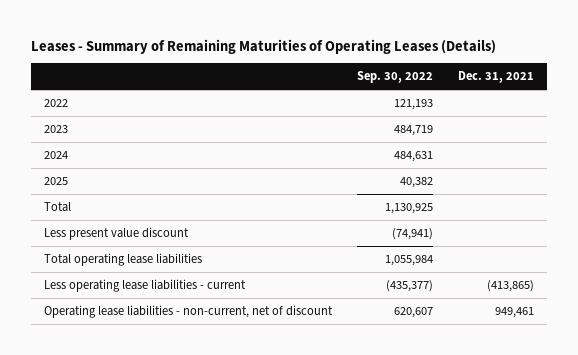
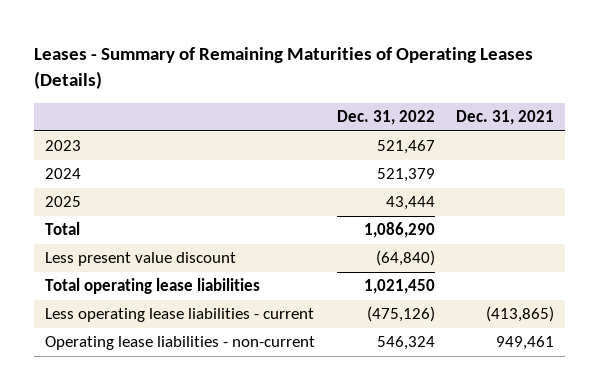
- | Sep. 30, 2022 | Dec. 31, 2021
+ | Dec. 31, 2022 | Dec. 31, 2021
- 2022 | 121,193 |
- Operating lease liabilities - non-current, net of discount | 620,607 | 949,461
+ Operating lease liabilities - non-current | 546,324 | 949,461

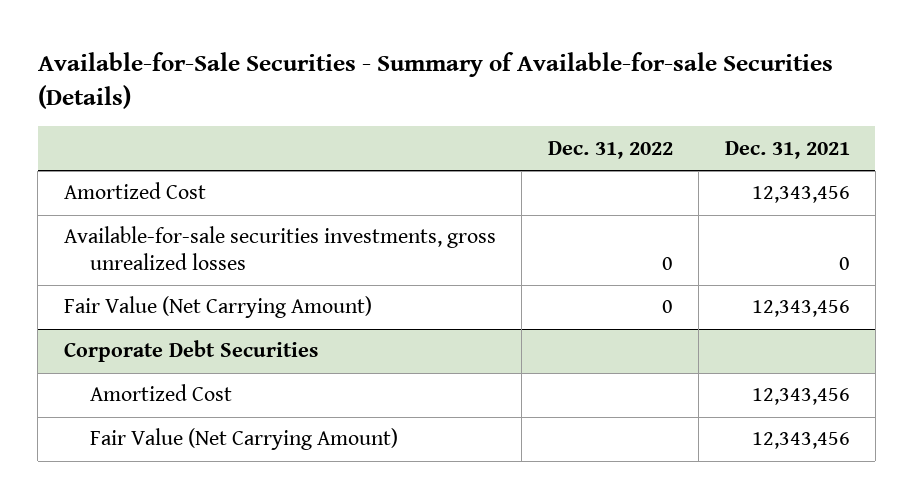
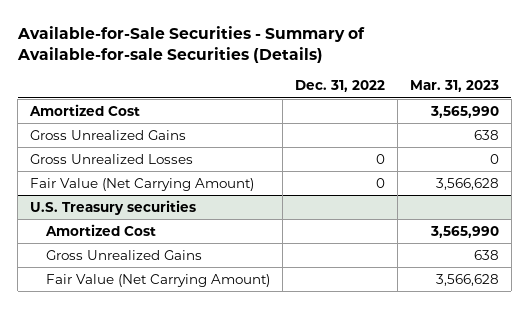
- | Dec. 31, 2022 | Dec. 31, 2021
+ | Dec. 31, 2022 | Mar. 31, 2023
- Available-for-sale securities investments, gross unrealized losses | 0 | 0
+ Gross Unrealized Gains | | 638
+ Gross Unrealized Losses | 0 | 0
- Corporate Debt Securities
- Amortized Cost | | 12,343,456
- Fair Value (Net Carrying Amount) | | 12,343,456
+ U.S. Treasury securities
+ Amortized Cost | | 3,565,990
+ Gross Unrealized Gains | | 638
+ Fair Value (Net Carrying Amount) | | 3,566,628

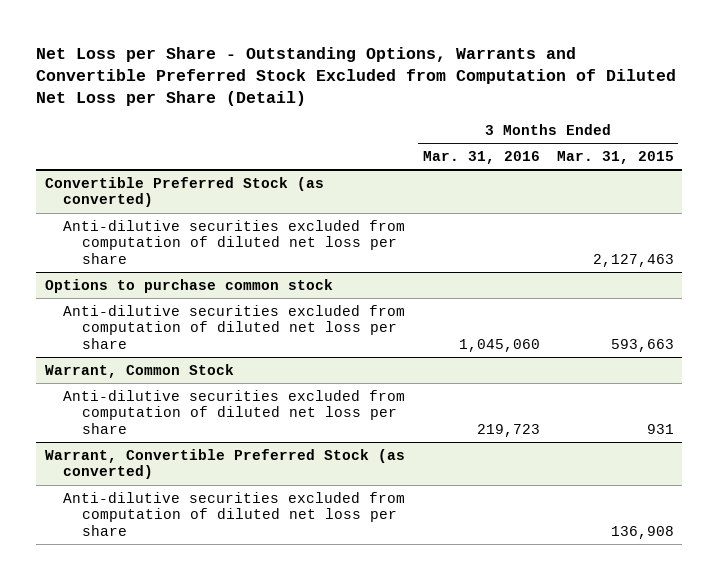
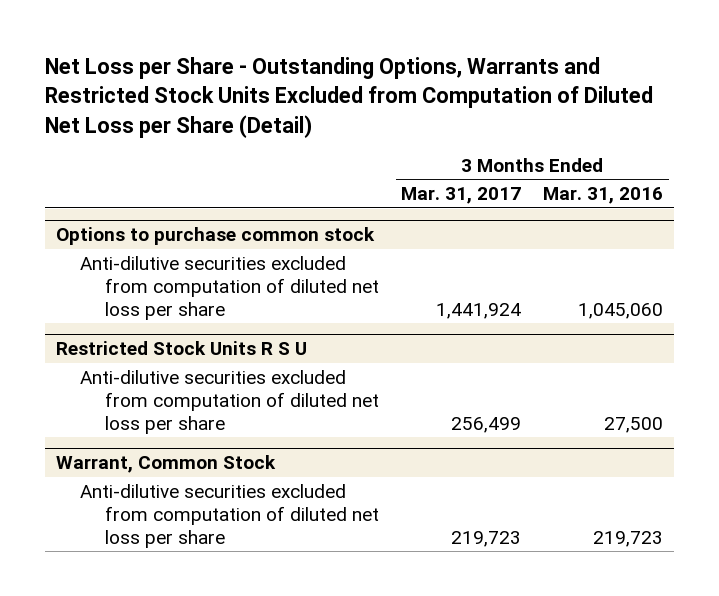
- Net Loss per Share - Outstanding Options, Warrants and Convertible Preferred Stock Excluded from Computation of Diluted Net Loss per Share (Detail)
+ Net Loss per Share - Outstanding Options, Warrants and Restricted Stock Units Excluded from Computation of Diluted Net Loss per Share (Detail)
- | 3 Months Ended Mar. 31, 2016 | 3 Months Ended Mar. 31, 2015
+ | 3 Months Ended Mar. 31, 2017 | 3 Months Ended Mar. 31, 2016
- Convertible Preferred Stock (as converted)
- Anti-dilutive securities excluded from computation of diluted net loss per share | | 2,127,463
+ Restricted Stock Units R S U
+ Anti-dilutive securities excluded from computation of diluted net loss per share | 256,499 | 27,500
- Warrant, Convertible Preferred Stock (as converted)
- Anti-dilutive securities excluded from computation of diluted net loss per share | | 136,908

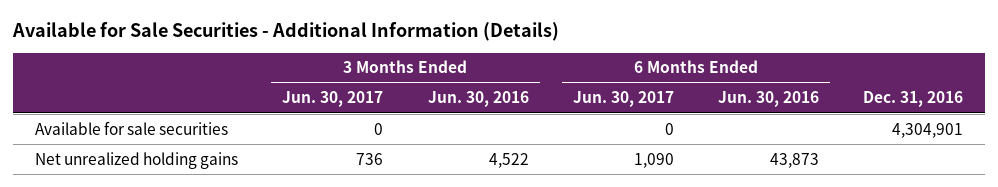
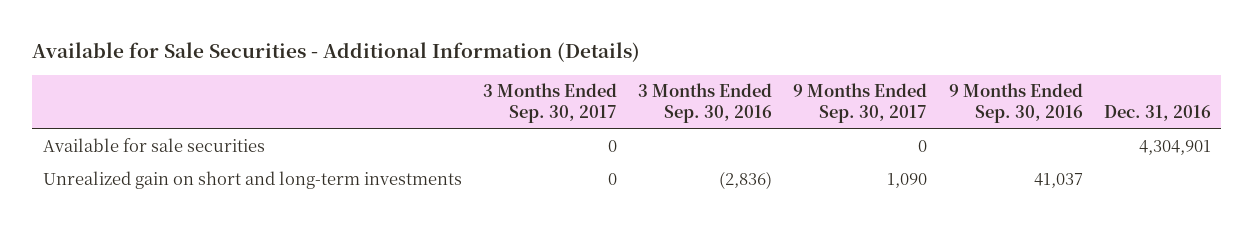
- | 3 Months Ended Jun. 30, 2017 | 3 Months Ended Jun. 30, 2016 | 6 Months Ended Jun. 30, 2017 | 6 Months Ended Jun. 30, 2016 | Dec. 31, 2016
+ | 3 Months Ended Sep. 30, 2017 | 3 Months Ended Sep. 30, 2016 | 9 Months Ended Sep. 30, 2017 | 9 Months Ended Sep. 30, 2016 | Dec. 31, 2016
- Net unrealized holding gains | 736 | 4,522 | 1,090 | 43,873 |
+ Unrealized gain on short and long-term investments | 0 | (2,836) | 1,090 | 41,037 |

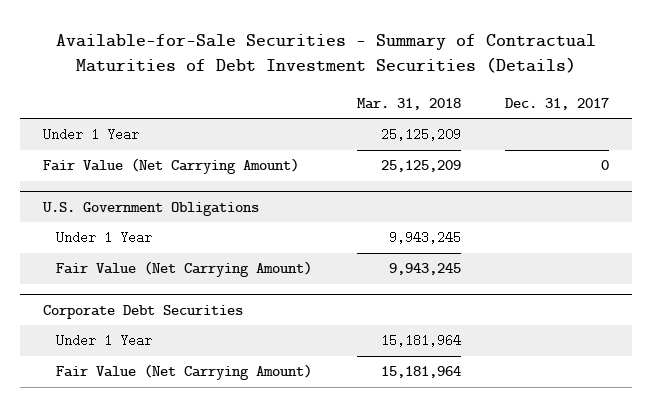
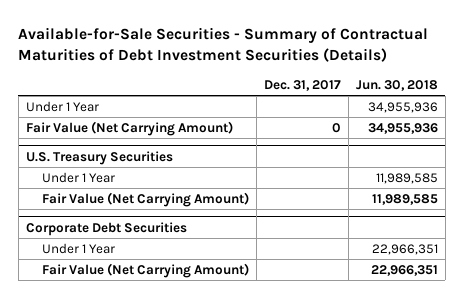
- | Mar. 31, 2018 | Dec. 31, 2017
+ | Dec. 31, 2017 | Jun. 30, 2018
- U.S. Government Obligations
+ U.S. Treasury Securities

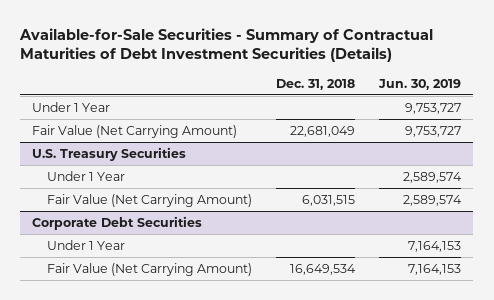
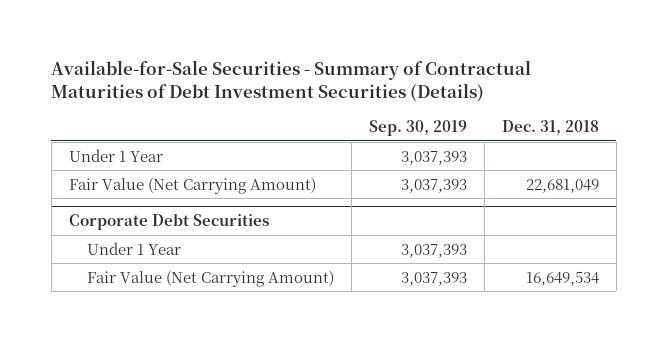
- | Dec. 31, 2018 | Jun. 30, 2019
+ | Sep. 30, 2019 | Dec. 31, 2018
- U.S. Treasury Securities
- Under 1 Year | | 2,589,574
- Fair Value (Net Carrying Amount) | 6,031,515 | 2,589,574

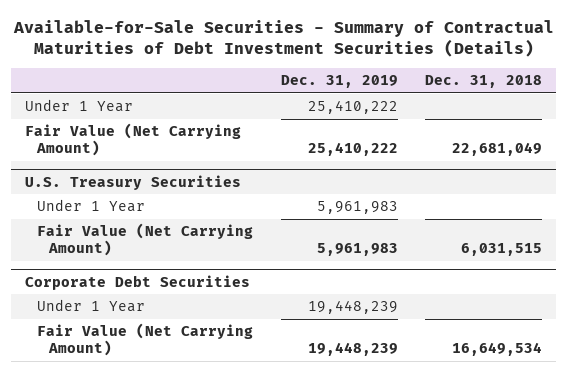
- | Sep. 30, 2019 | Dec. 31, 2018
+ | Dec. 31, 2019 | Dec. 31, 2018
+ U.S. Treasury Securities
+ Under 1 Year | 5,961,983 |
+ Fair Value (Net Carrying Amount) | 5,961,983 | 6,031,515

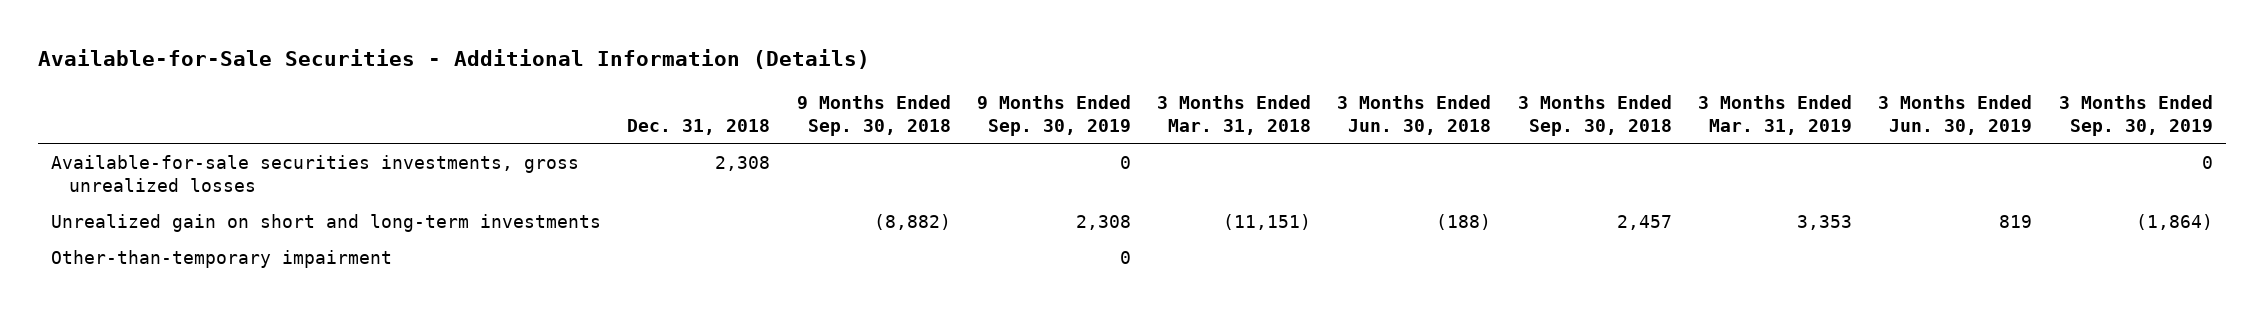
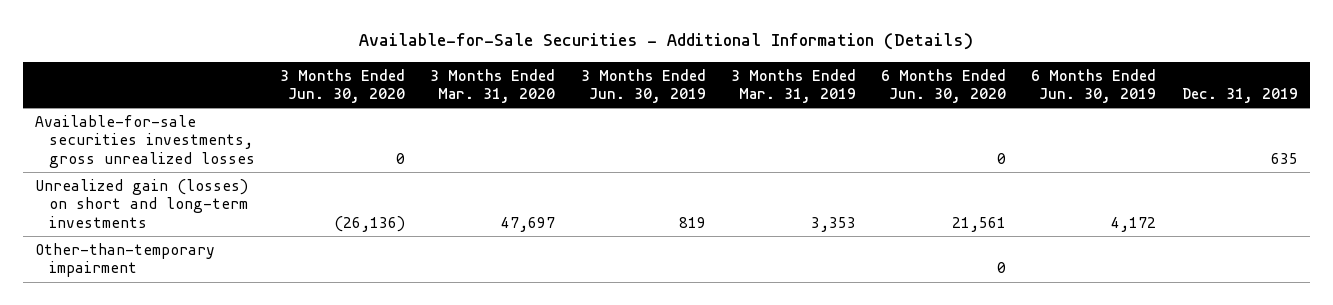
- | Dec. 31, 2018 | 9 Months Ended Sep. 30, 2018 | 9 Months Ended Sep. 30, 2019 | 3 Months Ended Mar. 31, 2018 | 3 Months Ended Jun. 30, 2018 | 3 Months Ended Sep. 30, 2018 | 3 Months Ended Mar. 31, 2019 | 3 Months Ended Jun. 30, 2019 | 3 Months Ended Sep. 30, 2019
+ | 3 Months Ended Jun. 30, 2020 | 3 Months Ended Mar. 31, 2020 | 3 Months Ended Jun. 30, 2019 | 3 Months Ended Mar. 31, 2019 | 6 Months Ended Jun. 30, 2020 | 6 Months Ended Jun. 30, 2019 | Dec. 31, 2019
- Unrealized gain on short and long-term investments | | (8,882) | 2,308 | (11,151) | (188) | 2,457 | 3,353 | 819 | (1,864)
+ Unrealized gain (losses) on short and long-term investments | (26,136) | 47,697 | 819 | 3,353 | 21,561 | 4,172 |

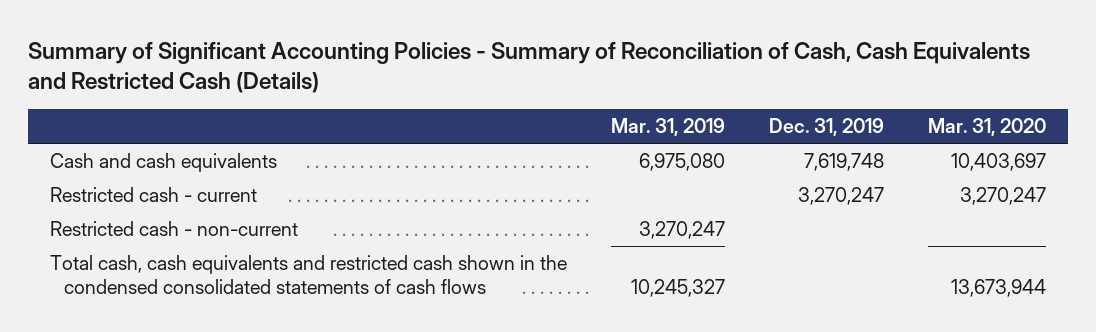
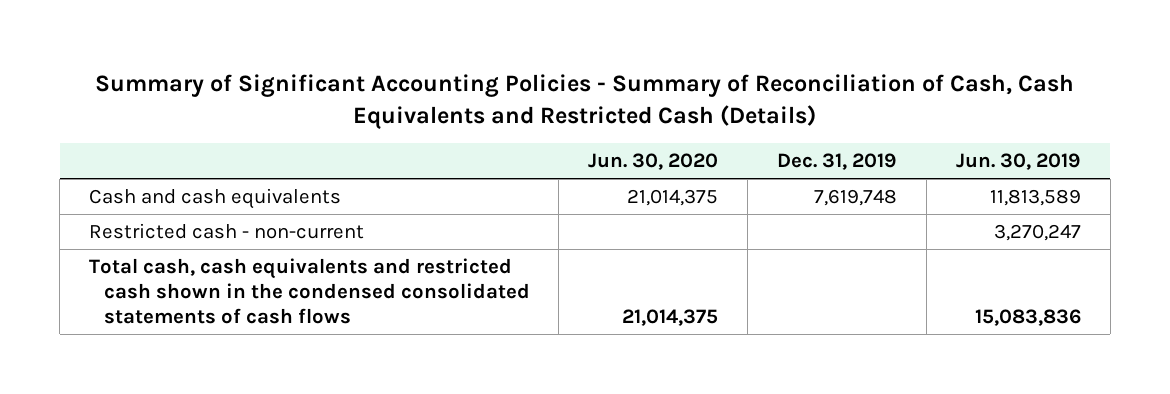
- | Mar. 31, 2019 | Dec. 31, 2019 | Mar. 31, 2020
+ | Jun. 30, 2020 | Dec. 31, 2019 | Jun. 30, 2019
- Restricted cash - current | | 3,270,247 | 3,270,247

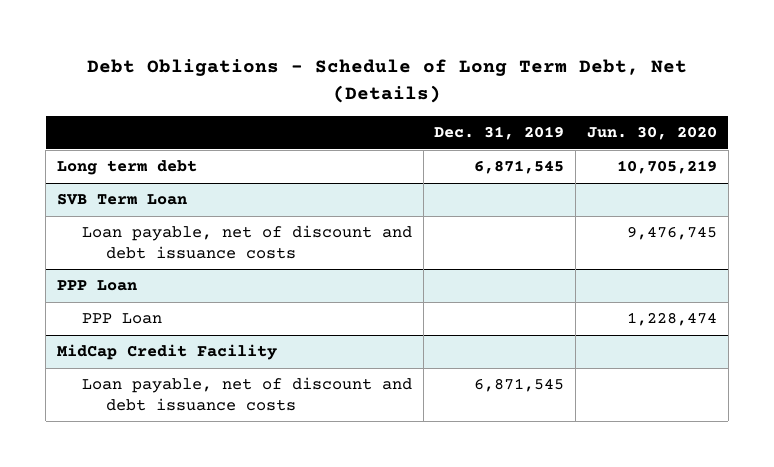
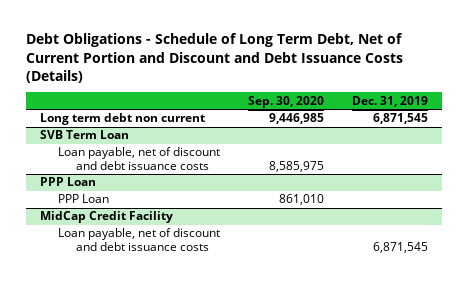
- Debt Obligations - Schedule of Long Term Debt, Net (Details)
+ Debt Obligations - Schedule of Long Term Debt, Net of Current Portion and Discount and Debt Issuance Costs (Details)
- | Dec. 31, 2019 | Jun. 30, 2020
+ | Sep. 30, 2020 | Dec. 31, 2019
- Long term debt | 6,871,545 | 10,705,219
+ Long term debt non current | 9,446,985 | 6,871,545

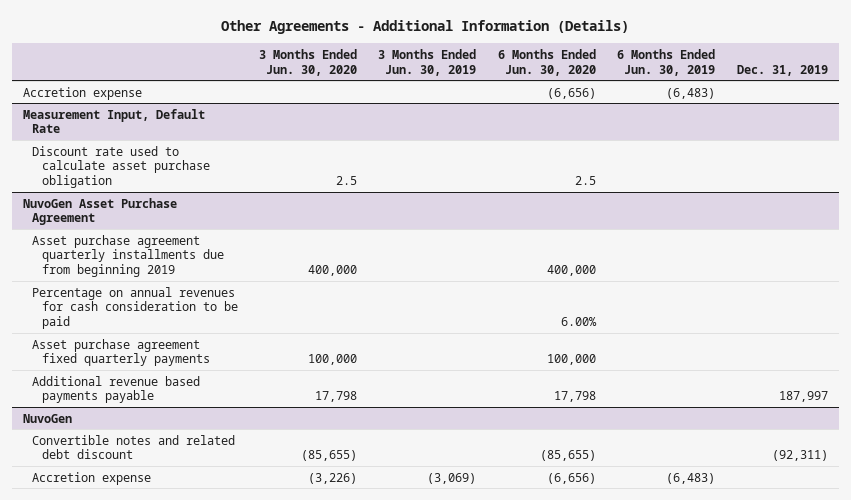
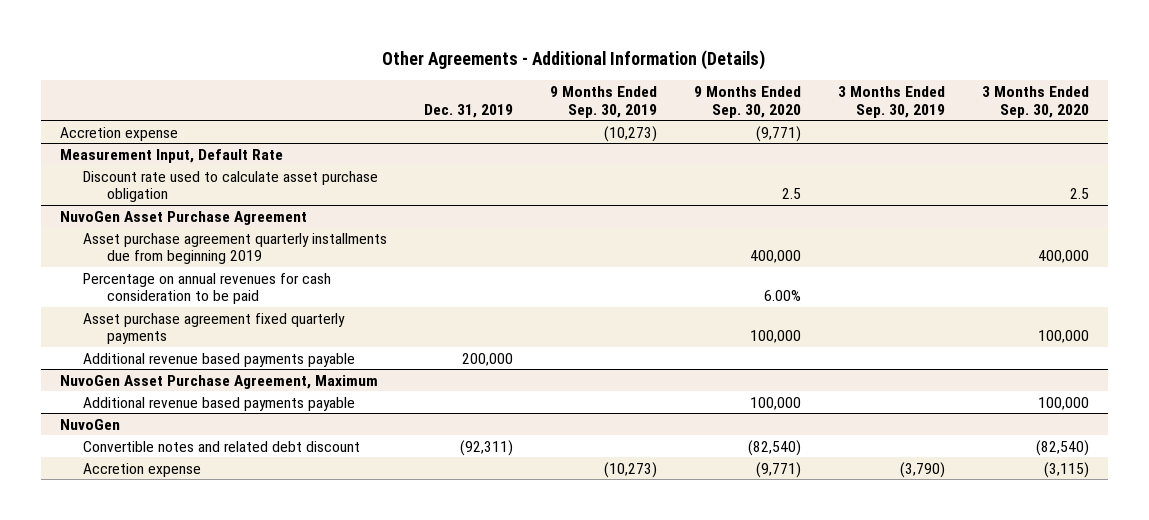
- | 3 Months Ended Jun. 30, 2020 | 3 Months Ended Jun. 30, 2019 | 6 Months Ended Jun. 30, 2020 | 6 Months Ended Jun. 30, 2019 | Dec. 31, 2019
+ | Dec. 31, 2019 | 9 Months Ended Sep. 30, 2019 | 9 Months Ended Sep. 30, 2020 | 3 Months Ended Sep. 30, 2019 | 3 Months Ended Sep. 30, 2020
@ NuvoGen Asset Purchase Agreement
- Additional revenue based payments payable | 17,798 | | 17,798 | | 187,997
+ Additional revenue based payments payable | 200,000 | | | |
+ NuvoGen Asset Purchase Agreement, Maximum
+ Additional revenue based payments payable | | | 100,000 | | 100,000

